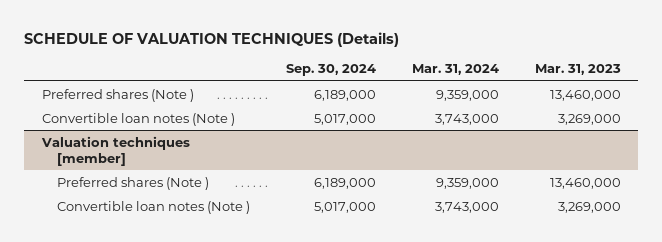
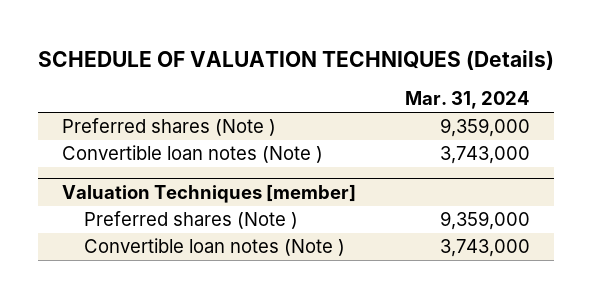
- | Sep. 30, 2024 | Mar. 31, 2024 | Mar. 31, 2023
+ | Mar. 31, 2024
- Valuation techniques [member]
+ Valuation Techniques [member]

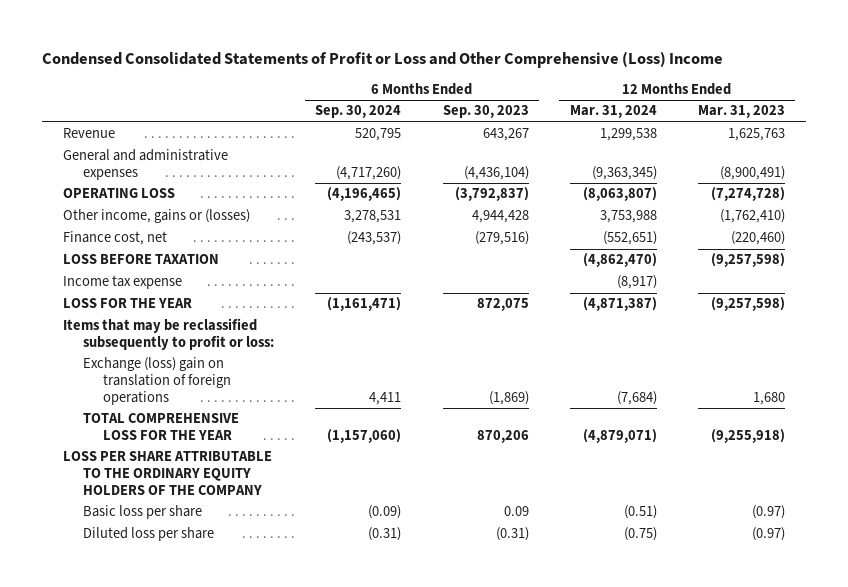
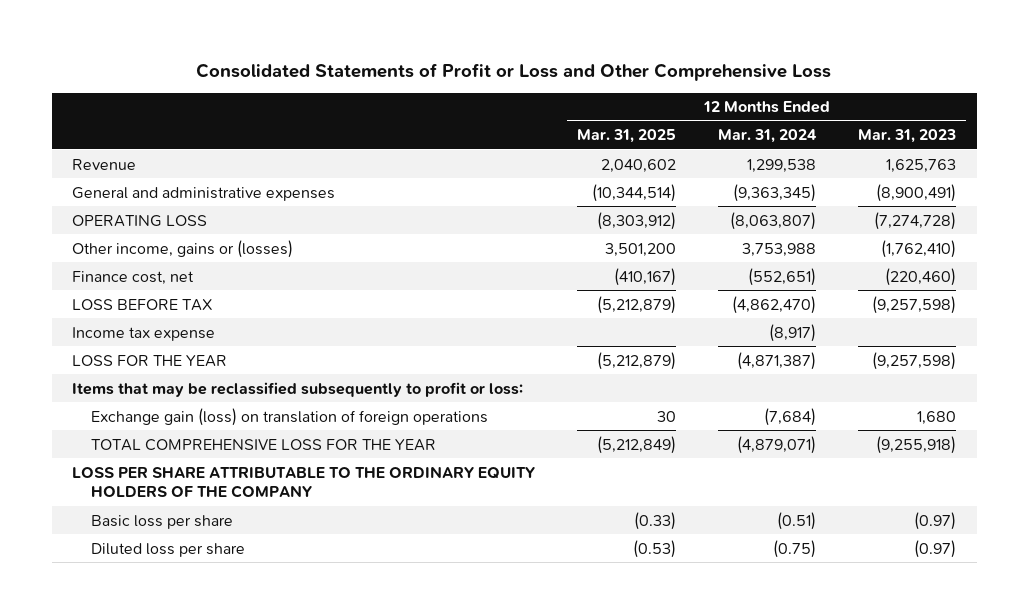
- Condensed Consolidated Statements of Profit or Loss and Other Comprehensive (Loss) Income
+ Consolidated Statements of Profit or Loss and Other Comprehensive Loss
- | 6 Months Ended Sep. 30, 2024 | 6 Months Ended Sep. 30, 2023 | 12 Months Ended Mar. 31, 2024 | 12 Months Ended Mar. 31, 2023
+ | 12 Months Ended Mar. 31, 2025 | 12 Months Ended Mar. 31, 2024 | 12 Months Ended Mar. 31, 2023
- LOSS BEFORE TAXATION | | | (4,862,470) | (9,257,598)
+ LOSS BEFORE TAX | (5,212,879) | (4,862,470) | (9,257,598)
- Exchange (loss) gain on translation of foreign operations | 4,411 | (1,869) | (7,684) | 1,680
+ Exchange gain (loss) on translation of foreign operations | 30 | (7,684) | 1,680

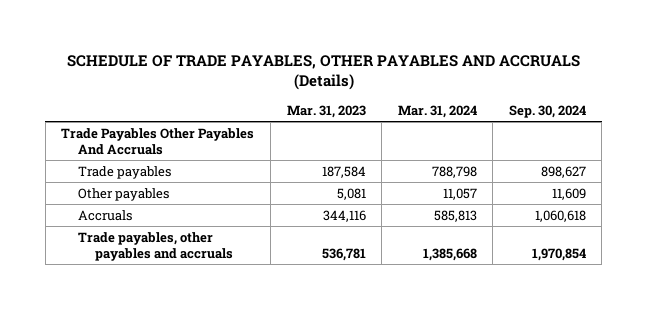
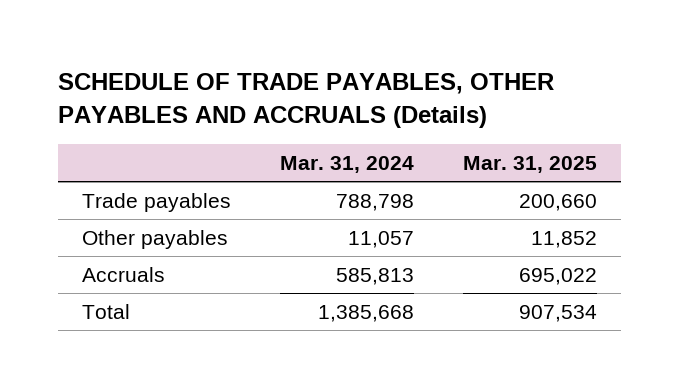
- | Mar. 31, 2023 | Mar. 31, 2024 | Sep. 30, 2024
+ | Mar. 31, 2024 | Mar. 31, 2025
- Trade Payables Other Payables And Accruals
- Trade payables, other payables and accruals | 536,781 | 1,385,668 | 1,970,854
+ Total | 1,385,668 | 907,534

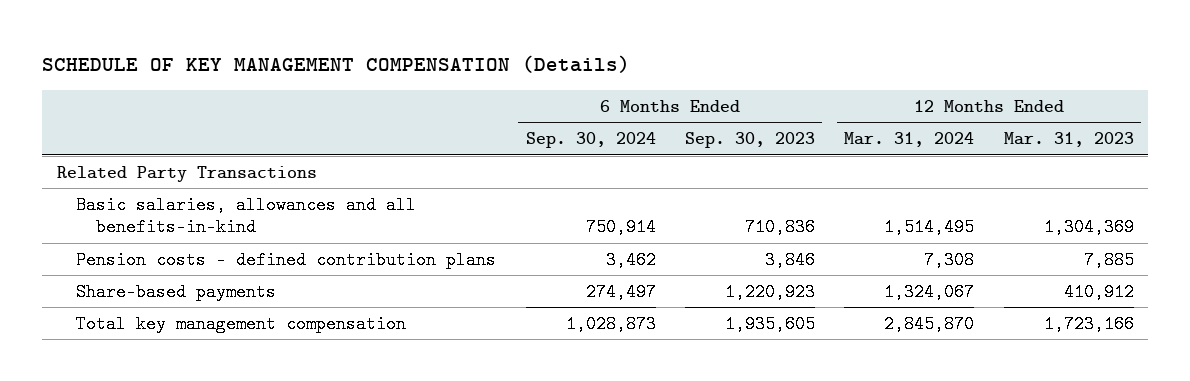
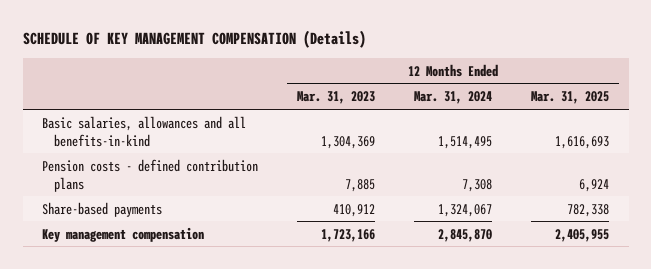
- | 6 Months Ended Sep. 30, 2024 | 6 Months Ended Sep. 30, 2023 | 12 Months Ended Mar. 31, 2024 | 12 Months Ended Mar. 31, 2023
+ | 12 Months Ended Mar. 31, 2023 | 12 Months Ended Mar. 31, 2024 | 12 Months Ended Mar. 31, 2025
- Related Party Transactions
- Total key management compensation | 1,028,873 | 1,935,605 | 2,845,870 | 1,723,166
+ Key management compensation | 1,723,166 | 2,845,870 | 2,405,955

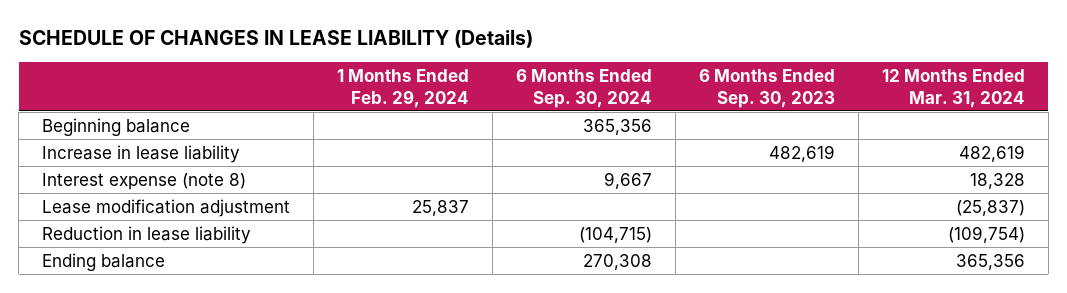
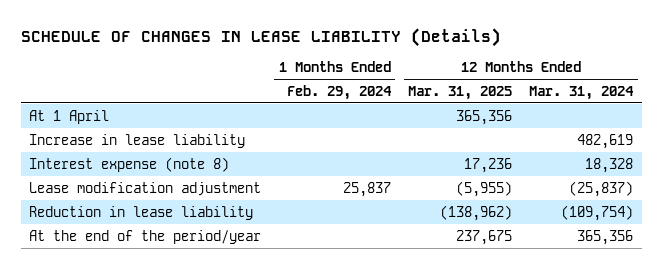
- | 1 Months Ended Feb. 29, 2024 | 6 Months Ended Sep. 30, 2024 | 6 Months Ended Sep. 30, 2023 | 12 Months Ended Mar. 31, 2024
+ | 1 Months Ended Feb. 29, 2024 | 12 Months Ended Mar. 31, 2025 | 12 Months Ended Mar. 31, 2024
- Beginning balance | | 365,356 | |
+ At 1 April | | 365,356 |
- Ending balance | | 270,308 | | 365,356
+ At the end of the period/year | | 237,675 | 365,356

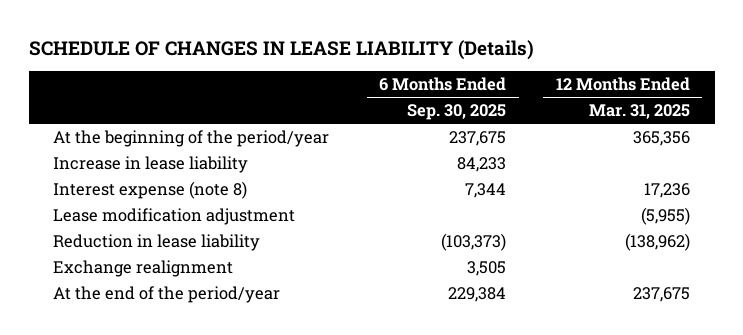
- | 1 Months Ended Feb. 29, 2024 | 12 Months Ended Mar. 31, 2025 | 12 Months Ended Mar. 31, 2024
+ | 6 Months Ended Sep. 30, 2025 | 12 Months Ended Mar. 31, 2025
- At 1 April | | 365,356 |
+ At the beginning of the period/year | 237,675 | 365,356
+ Exchange realignment | 3,505 |

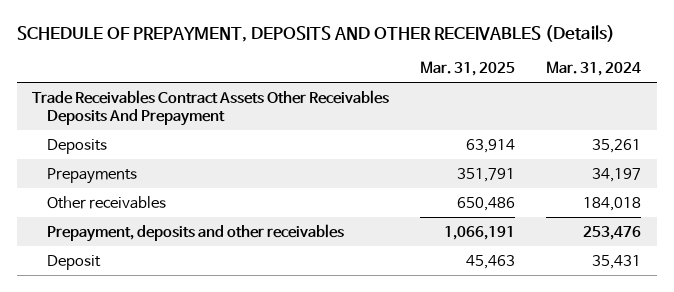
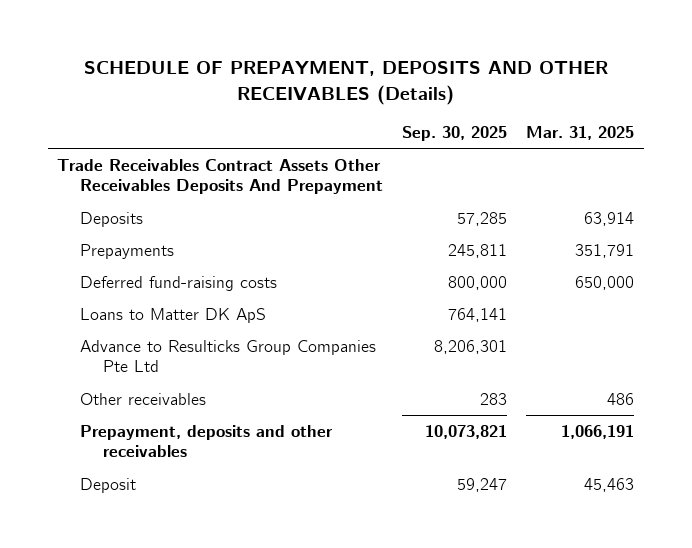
- | Mar. 31, 2025 | Mar. 31, 2024
+ | Sep. 30, 2025 | Mar. 31, 2025
- Other receivables | 650,486 | 184,018
+ Deferred fund-raising costs | 800,000 | 650,000
+ Loans to Matter DK ApS | 764,141 |
+ Advance to Resulticks Group Companies Pte Ltd | 8,206,301 |
+ Other receivables | 283 | 486

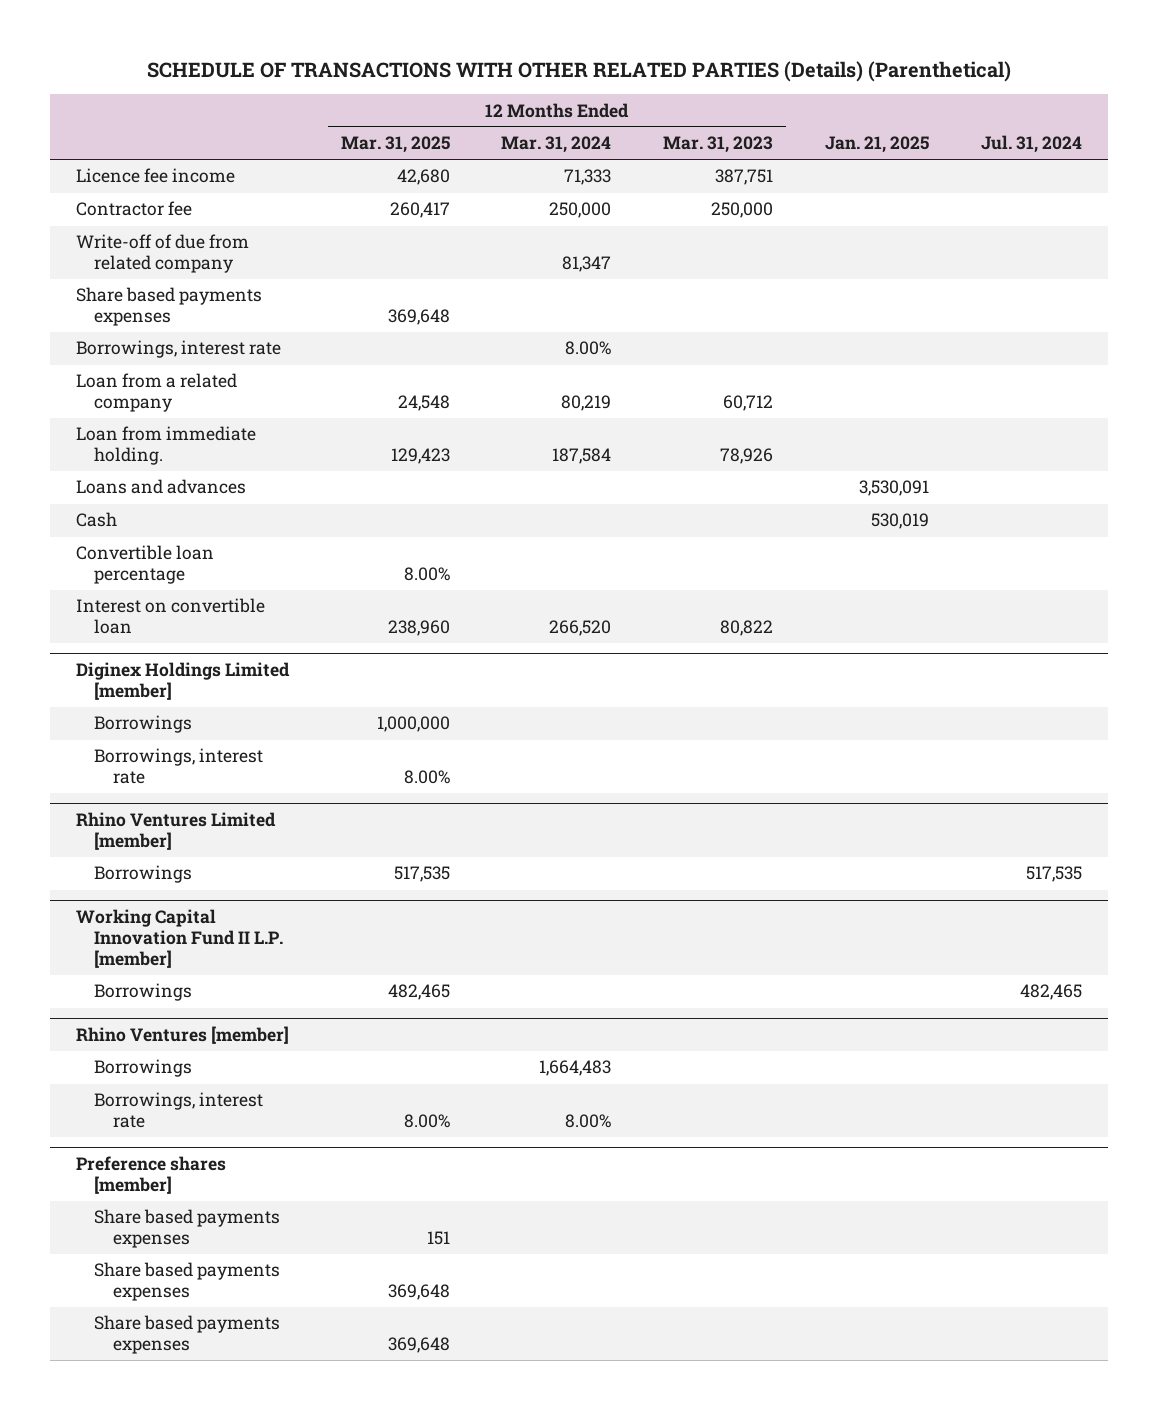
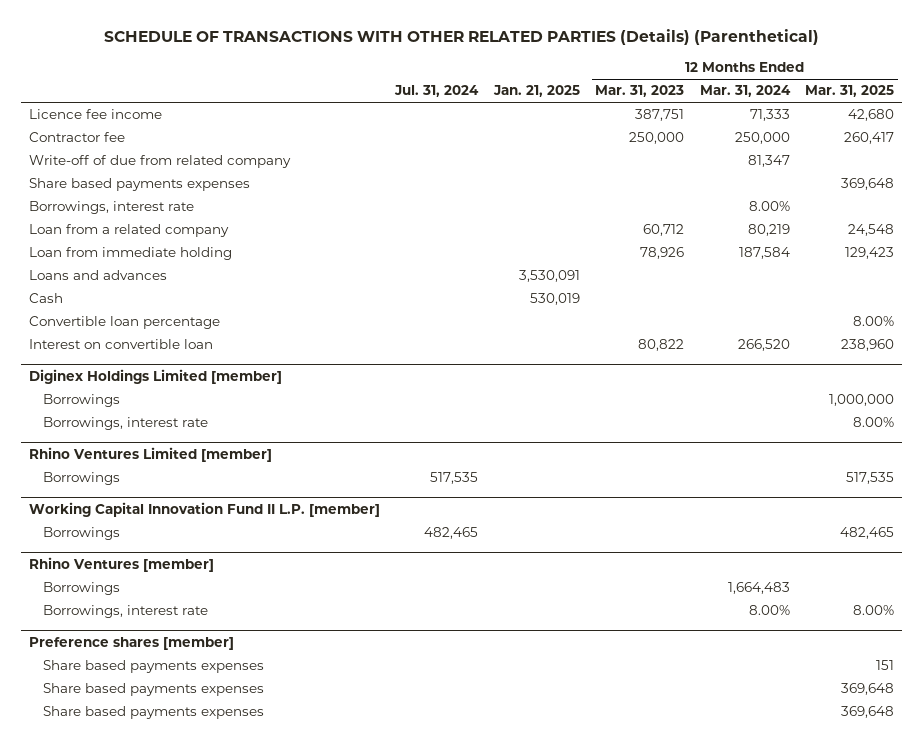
- | 12 Months Ended Mar. 31, 2025 | 12 Months Ended Mar. 31, 2024 | 12 Months Ended Mar. 31, 2023 | Jan. 21, 2025 | Jul. 31, 2024
+ | Jul. 31, 2024 | Jan. 21, 2025 | 12 Months Ended Mar. 31, 2023 | 12 Months Ended Mar. 31, 2024 | 12 Months Ended Mar. 31, 2025
- Loan from immediate holding. | 129,423 | 187,584 | 78,926 | |
+ Loan from immediate holding | | | 78,926 | 187,584 | 129,423

